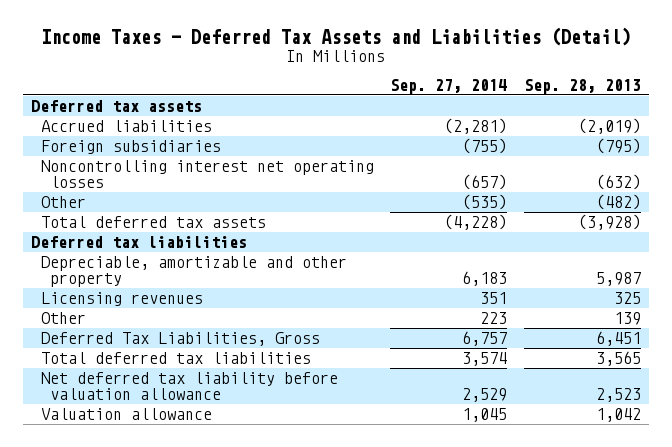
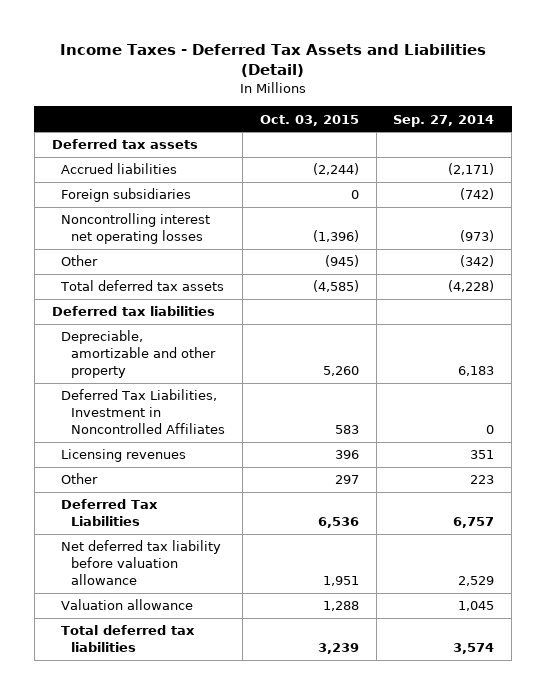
- | Sep. 27, 2014 | Sep. 28, 2013
+ | Oct. 03, 2015 | Sep. 27, 2014
- Accrued liabilities | (2,281) | (2,019)
- Foreign subsidiaries | (755) | (795)
- Noncontrolling interest net operating losses | (657) | (632)
- Other | (535) | (482)
+ Accrued liabilities | (2,244) | (2,171)
+ Foreign subsidiaries | 0 | (742)
+ Noncontrolling interest net operating losses | (1,396) | (973)
+ Other | (945) | (342)
+ Deferred Tax Liabilities, Investment in Noncontrolled Affiliates | 583 | 0
- Deferred Tax Liabilities, Gross | 6,757 | 6,451
+ Deferred Tax Liabilities | 6,536 | 6,757
moved down: Total deferred tax liabilities | 3,239 | 3,574

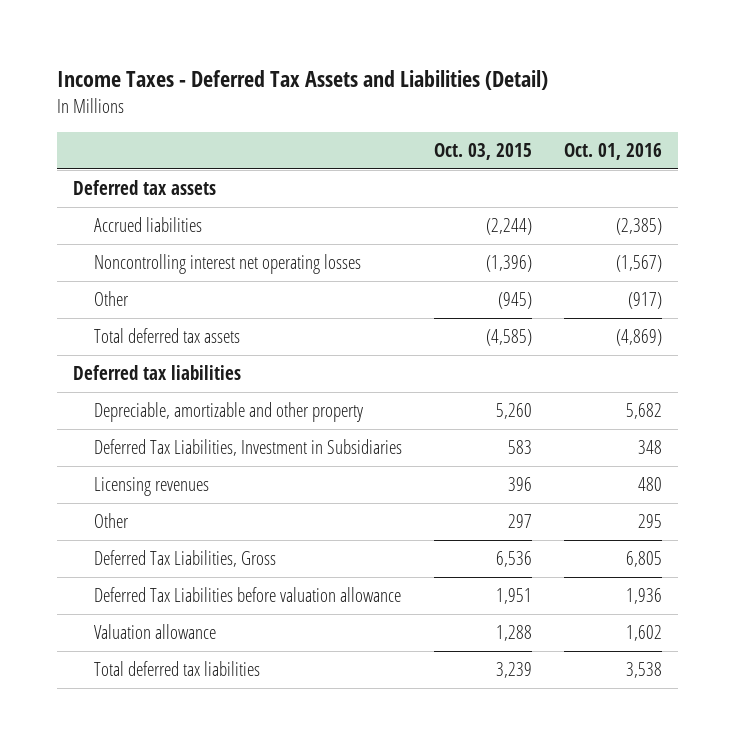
- | Oct. 03, 2015 | Sep. 27, 2014
+ | Oct. 03, 2015 | Oct. 01, 2016
- Foreign subsidiaries | 0 | (742)
- Deferred Tax Liabilities, Investment in Noncontrolled Affiliates | 583 | 0
+ Deferred Tax Liabilities, Investment in Subsidiaries | 583 | 348
- Deferred Tax Liabilities | 6,536 | 6,757
- Net deferred tax liability before valuation allowance | 1,951 | 2,529
+ Deferred Tax Liabilities, Gross | 6,536 | 6,805
+ Deferred Tax Liabilities before valuation allowance | 1,951 | 1,936

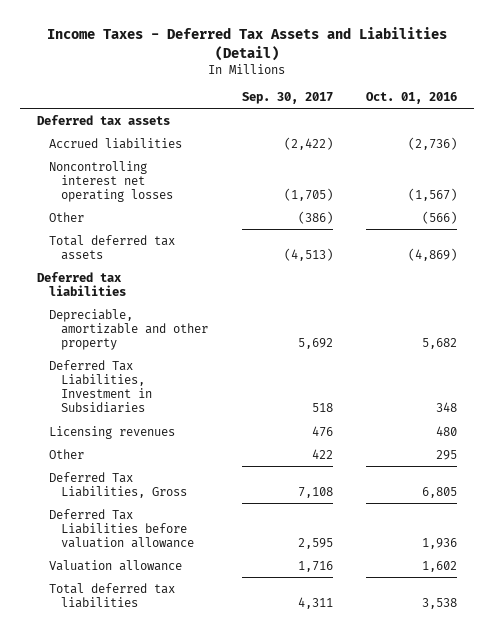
- | Oct. 03, 2015 | Oct. 01, 2016
+ | Sep. 30, 2017 | Oct. 01, 2016
- Accrued liabilities | (2,244) | (2,385)
+ Accrued liabilities | (2,422) | (2,736)
- Other | (945) | (917)
+ Other | (386) | (566)

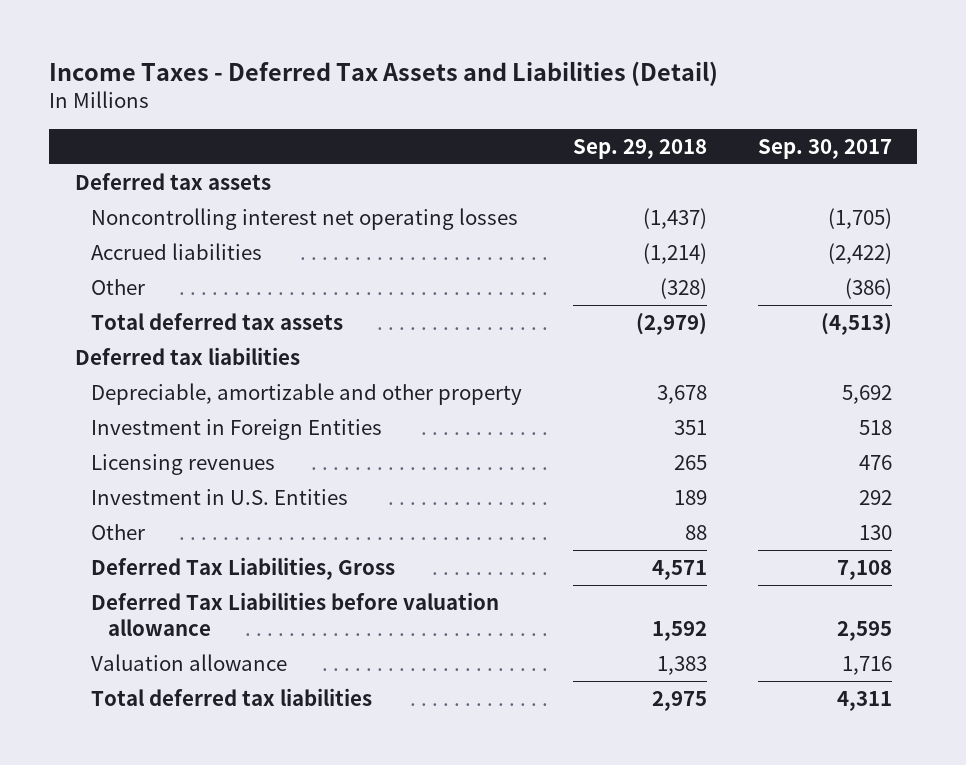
- | Sep. 30, 2017 | Oct. 01, 2016
+ | Sep. 29, 2018 | Sep. 30, 2017
moved down: Accrued liabilities | (1,214) | (2,422)
- Deferred Tax Liabilities, Investment in Subsidiaries | 518 | 348
+ Investment in Foreign Entities | 351 | 518
- Other | 422 | 295
+ Investment in U.S. Entities | 189 | 292
+ Other | 88 | 130

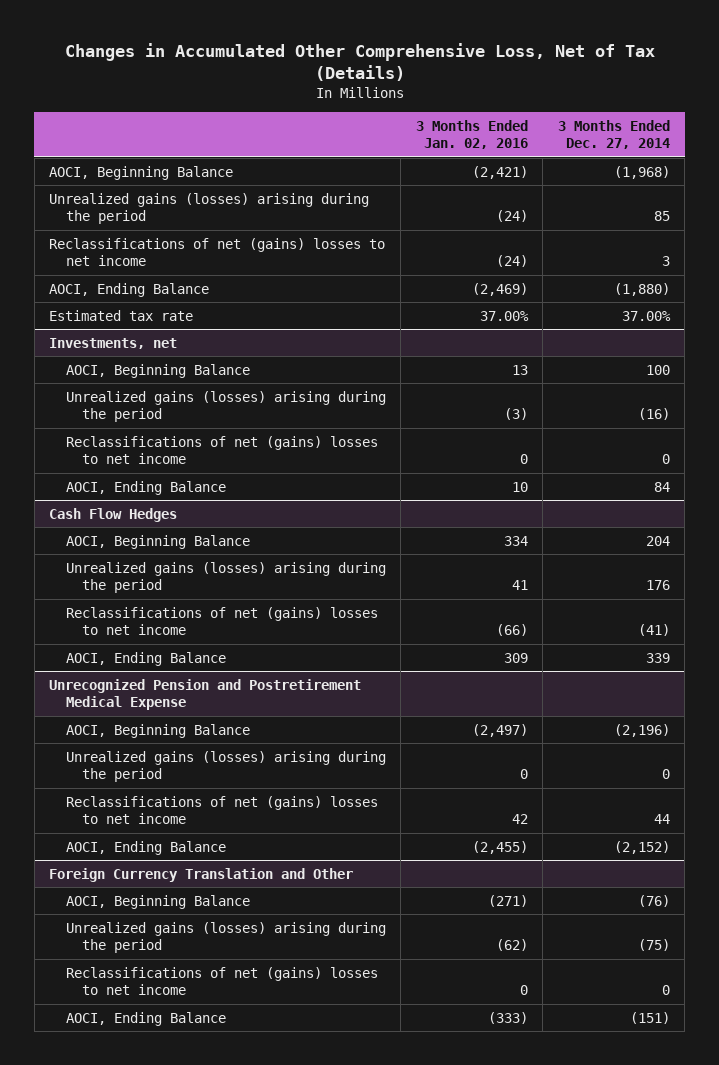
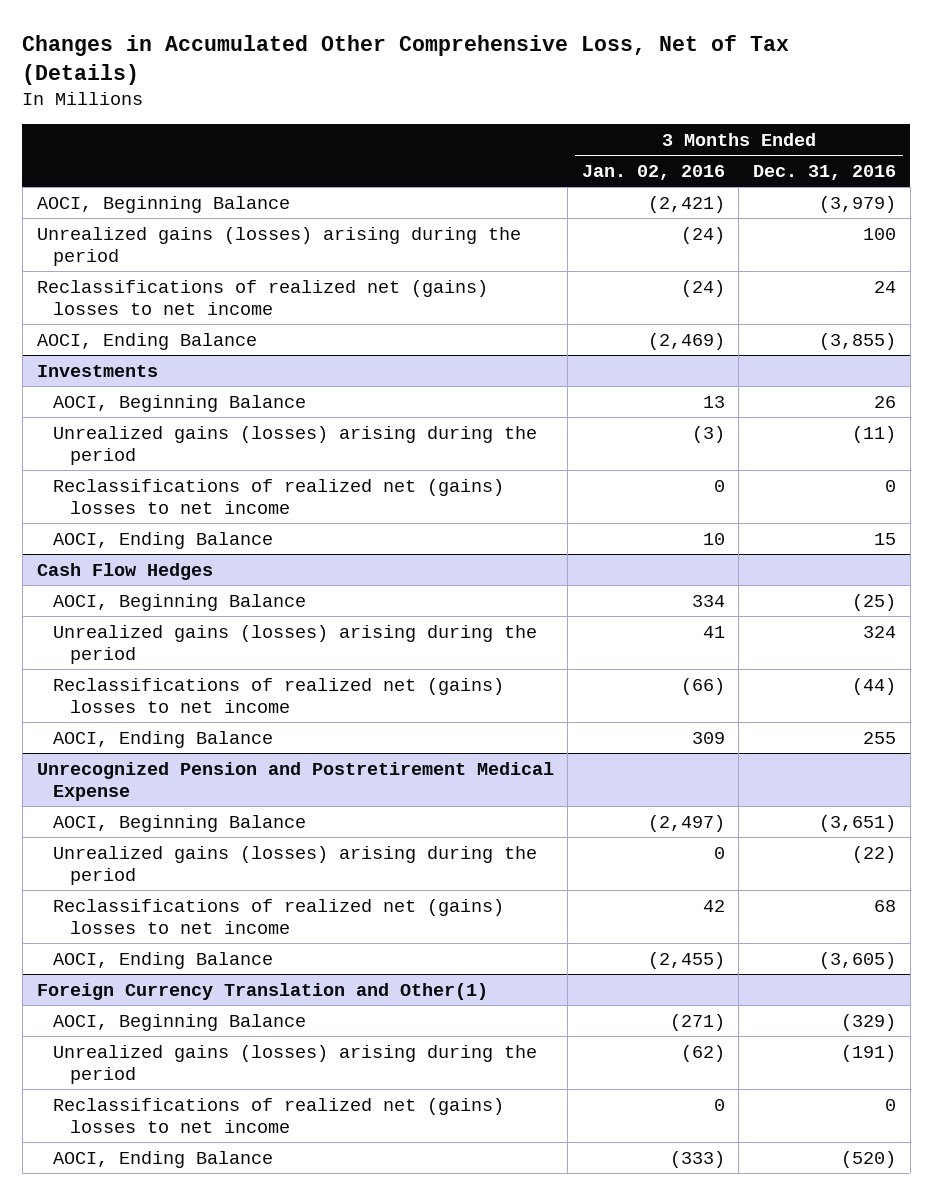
- | 3 Months Ended Jan. 02, 2016 | 3 Months Ended Dec. 27, 2014
+ | 3 Months Ended Jan. 02, 2016 | 3 Months Ended Dec. 31, 2016
- Reclassifications of net (gains) losses to net income | (24) | 3
+ Reclassifications of realized net (gains) losses to net income | (24) | 24
- Estimated tax rate | 37.00% | 37.00%
- Investments, net
+ Investments
- Reclassifications of net (gains) losses to net income | 0 | 0
+ Reclassifications of realized net (gains) losses to net income | 0 | 0
@ Cash Flow Hedges
- Reclassifications of net (gains) losses to net income | (66) | (41)
+ Reclassifications of realized net (gains) losses to net income | (66) | (44)
@ Unrecognized Pension and Postretirement Medical Expense
- Reclassifications of net (gains) losses to net income | 42 | 44
+ Reclassifications of realized net (gains) losses to net income | 42 | 68
- Foreign Currency Translation and Other
+ Foreign Currency Translation and Other(1)
- Reclassifications of net (gains) losses to net income | 0 | 0
+ Reclassifications of realized net (gains) losses to net income | 0 | 0

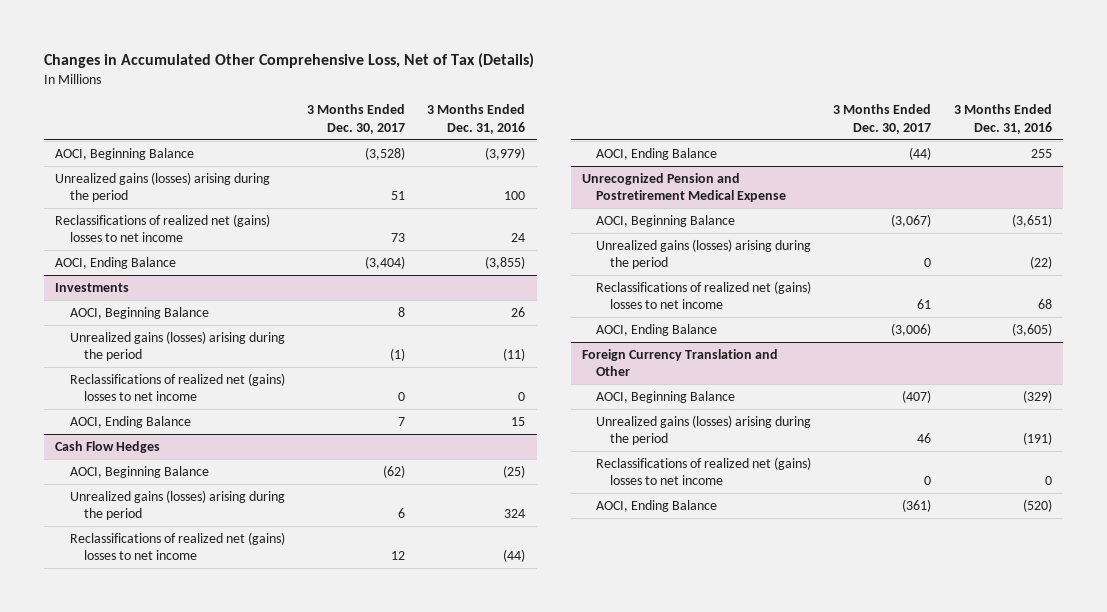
- | 3 Months Ended Jan. 02, 2016 | 3 Months Ended Dec. 31, 2016
+ | 3 Months Ended Dec. 30, 2017 | 3 Months Ended Dec. 31, 2016
- Foreign Currency Translation and Other(1)
+ Foreign Currency Translation and Other

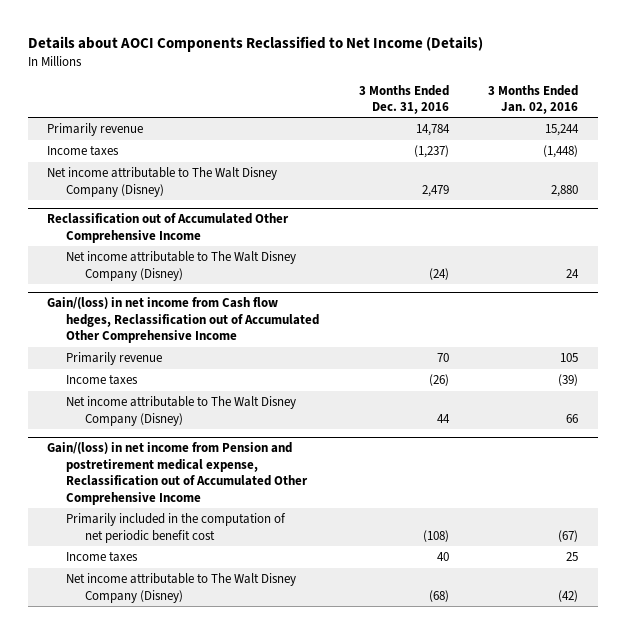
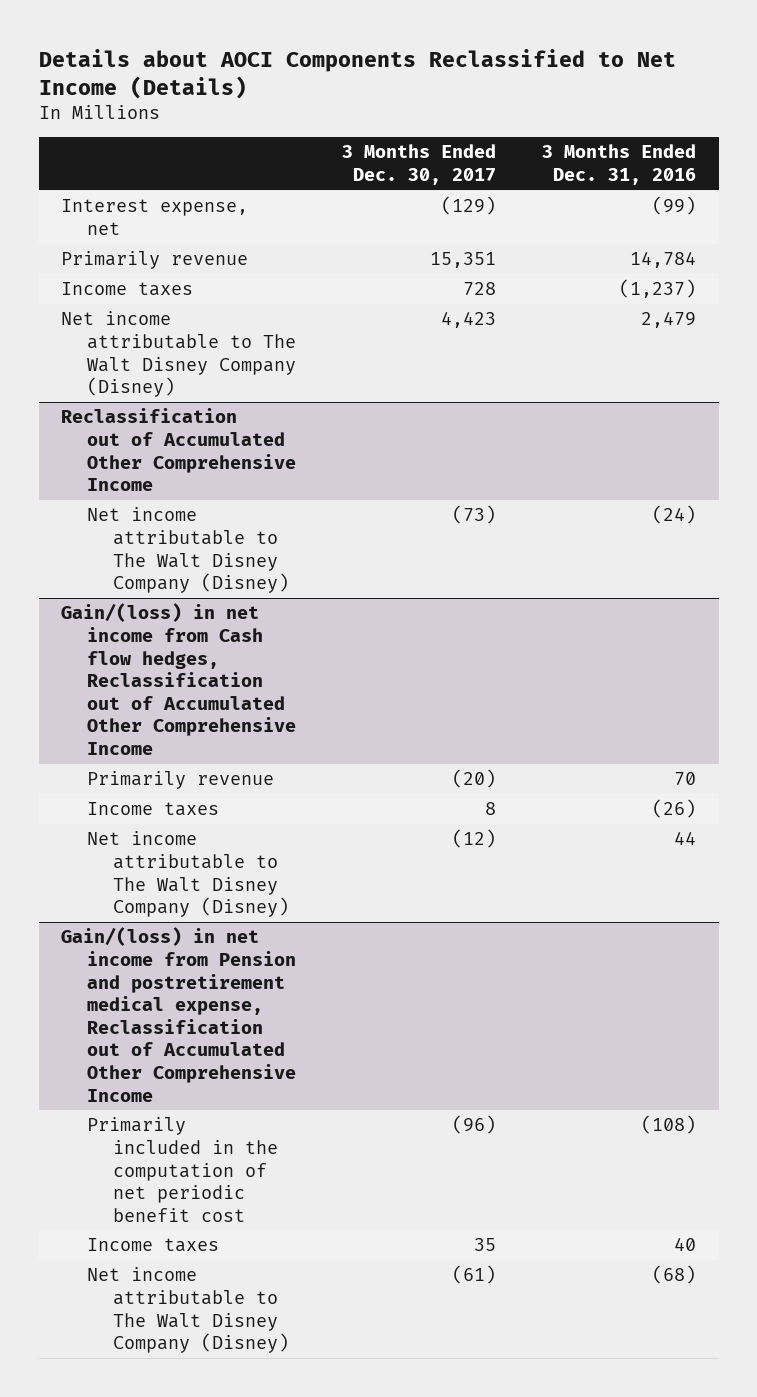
- | 3 Months Ended Dec. 31, 2016 | 3 Months Ended Jan. 02, 2016
+ | 3 Months Ended Dec. 30, 2017 | 3 Months Ended Dec. 31, 2016
+ Interest expense, net | (129) | (99)

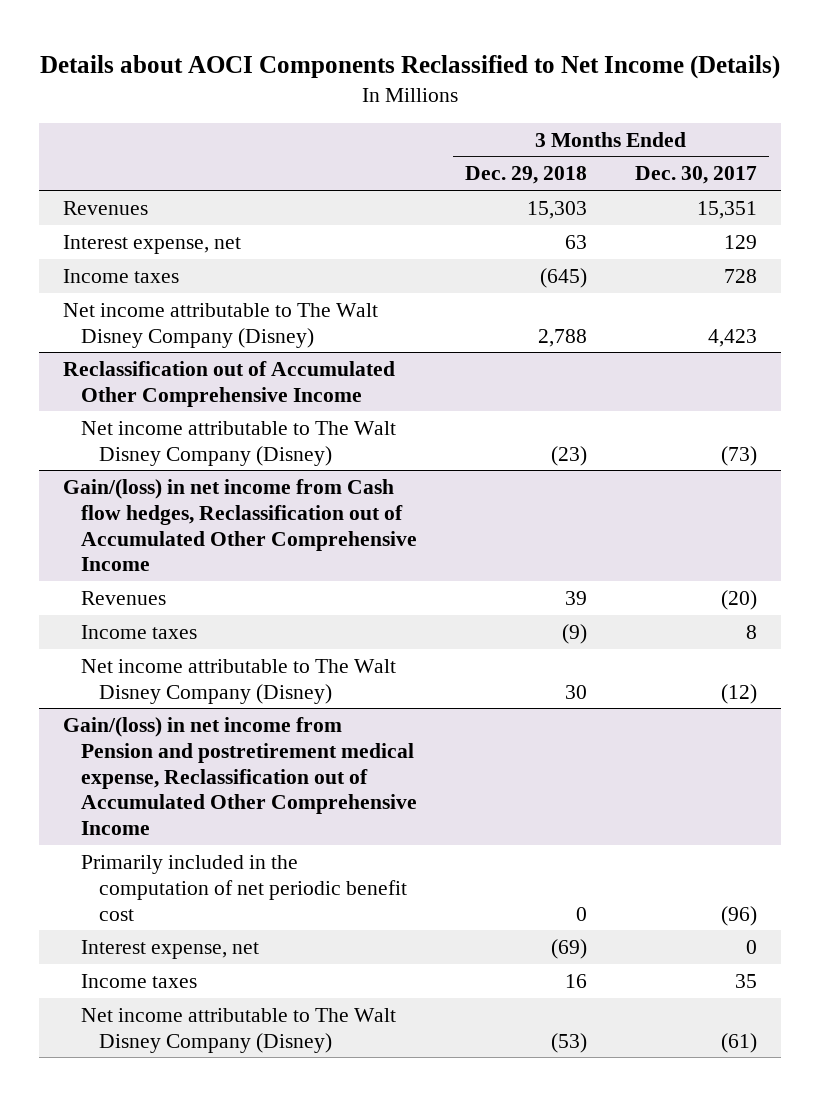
- | 3 Months Ended Dec. 30, 2017 | 3 Months Ended Dec. 31, 2016
+ | 3 Months Ended Dec. 29, 2018 | 3 Months Ended Dec. 30, 2017
- Interest expense, net | (129) | (99)
- Primarily revenue | 15,351 | 14,784
+ Revenues | 15,303 | 15,351
+ Interest expense, net | 63 | 129
@ Gain/(loss) in net income from Cash flow hedges, Reclassification out of Accumulated Other Comprehensive Income
- Primarily revenue | (20) | 70
+ Revenues | 39 | (20)
@ Gain/(loss) in net income from Pension and postretirement medical expense, Reclassification out of Accumulated Other Comprehensive Income
+ Interest expense, net | (69) | 0

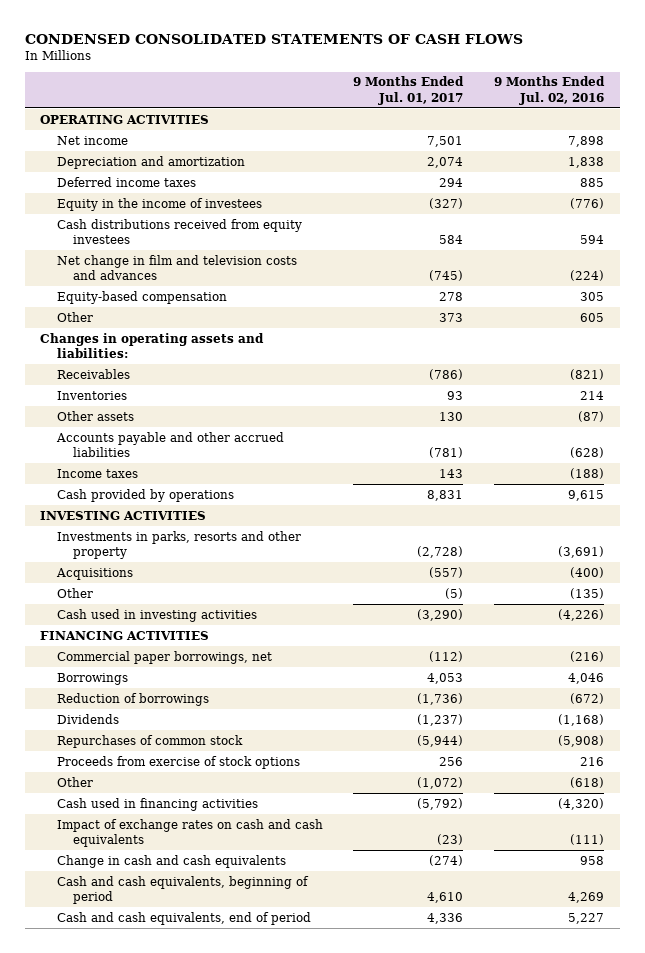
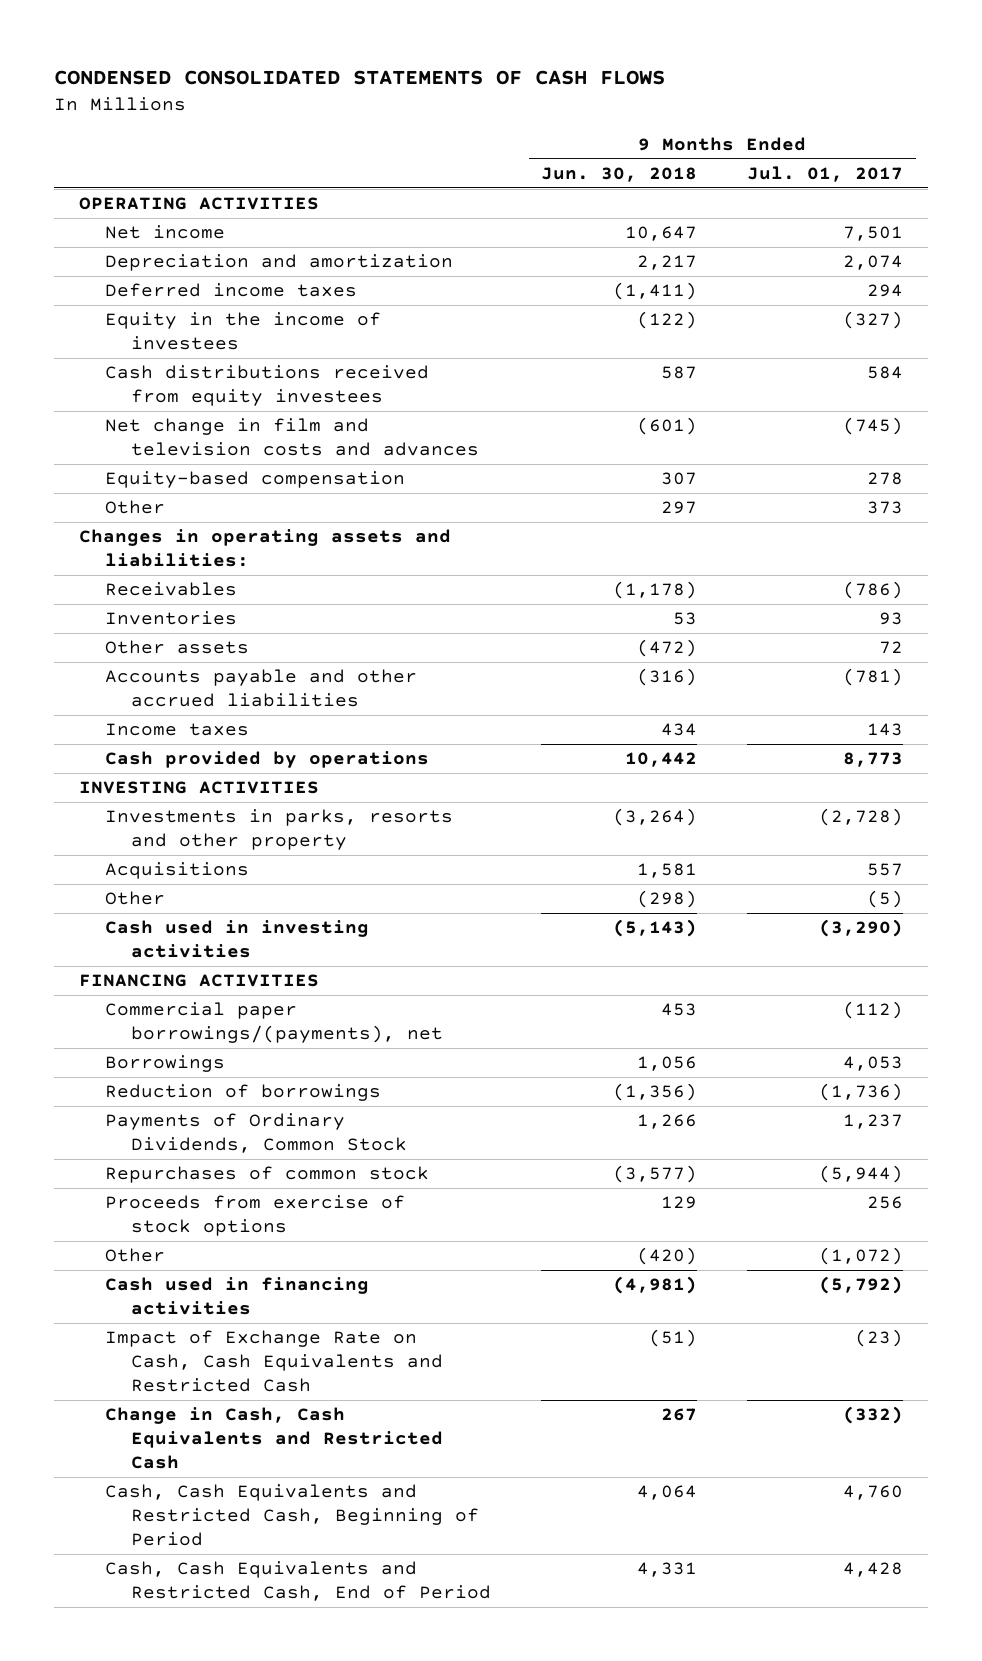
- | 9 Months Ended Jul. 01, 2017 | 9 Months Ended Jul. 02, 2016
+ | 9 Months Ended Jun. 30, 2018 | 9 Months Ended Jul. 01, 2017
- Other assets | 130 | (87)
+ Other assets | (472) | 72
- Cash provided by operations | 8,831 | 9,615
+ Cash provided by operations | 10,442 | 8,773
- Acquisitions | (557) | (400)
+ Acquisitions | 1,581 | 557
- Commercial paper borrowings, net | (112) | (216)
+ Commercial paper borrowings/(payments), net | 453 | (112)
- Dividends | (1,237) | (1,168)
+ Payments of Ordinary Dividends, Common Stock | 1,266 | 1,237
- Impact of exchange rates on cash and cash equivalents | (23) | (111)
- Change in cash and cash equivalents | (274) | 958
- Cash and cash equivalents, beginning of period | 4,610 | 4,269
- Cash and cash equivalents, end of period | 4,336 | 5,227
+ Impact of Exchange Rate on Cash, Cash Equivalents and Restricted Cash | (51) | (23)
+ Change in Cash, Cash Equivalents and Restricted Cash | 267 | (332)
+ Cash, Cash Equivalents and Restricted Cash, Beginning of Period | 4,064 | 4,760
+ Cash, Cash Equivalents and Restricted Cash, End of Period | 4,331 | 4,428

